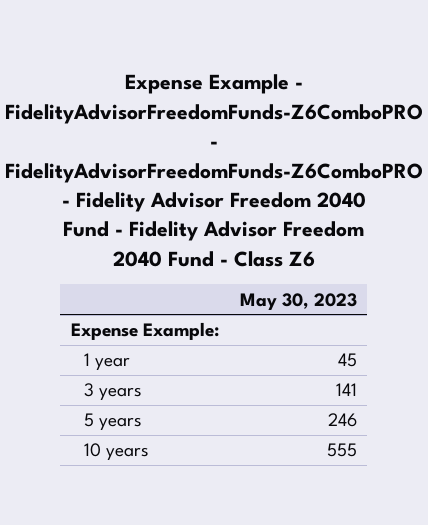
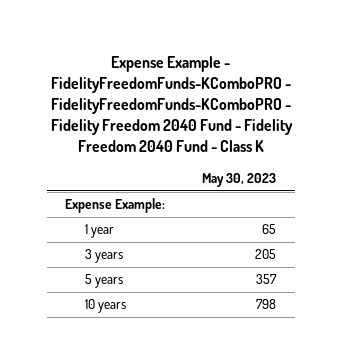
- Expense Example - FidelityAdvisorFreedomFunds-Z6ComboPRO - FidelityAdvisorFreedomFunds-Z6ComboPRO - Fidelity Advisor Freedom 2040 Fund - Fidelity Advisor Freedom 2040 Fund - Class Z6
+ Expense Example - FidelityFreedomFunds-KComboPRO - FidelityFreedomFunds-KComboPRO - Fidelity Freedom 2040 Fund - Fidelity Freedom 2040 Fund - Class K
- 1 year | 45
- 3 years | 141
- 5 years | 246
- 10 years | 555
+ 1 year | 65
+ 3 years | 205
+ 5 years | 357
+ 10 years | 798

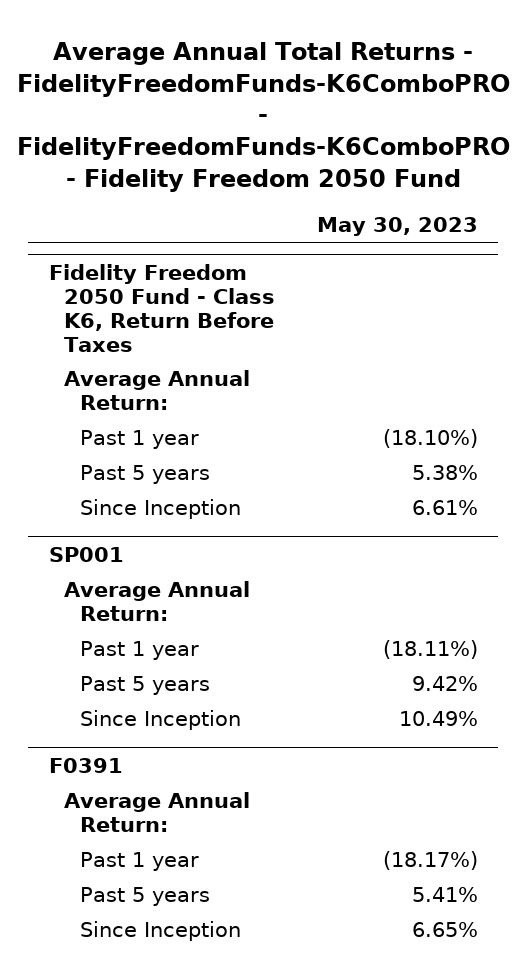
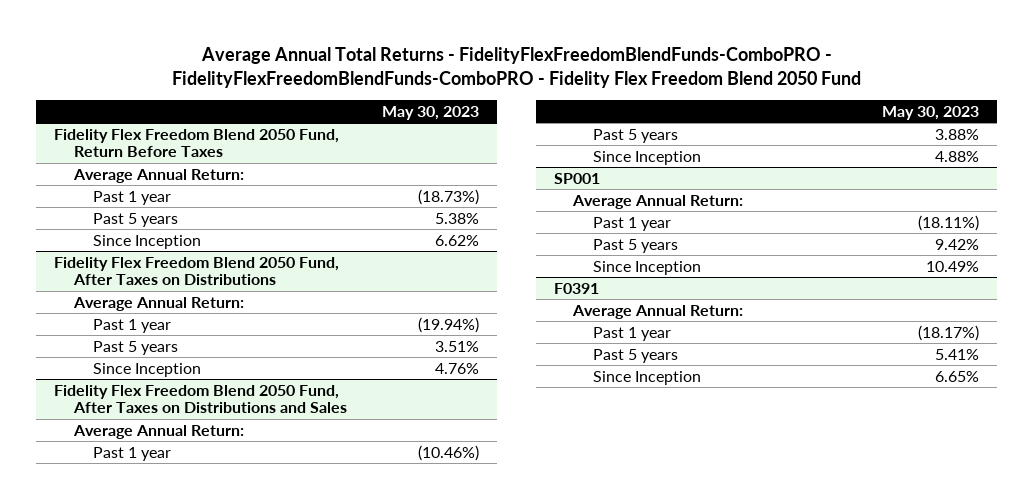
- Average Annual Total Returns - FidelityFreedomFunds-K6ComboPRO - FidelityFreedomFunds-K6ComboPRO - Fidelity Freedom 2050 Fund
+ Average Annual Total Returns - FidelityFlexFreedomBlendFunds-ComboPRO - FidelityFlexFreedomBlendFunds-ComboPRO - Fidelity Flex Freedom Blend 2050 Fund
- Fidelity Freedom 2050 Fund - Class K6, Return Before Taxes
+ Fidelity Flex Freedom Blend 2050 Fund, Return Before Taxes
- Past 1 year | (18.10%)
+ Past 1 year | (18.73%)
- Since Inception | 6.61%
+ Since Inception | 6.62%
+ Fidelity Flex Freedom Blend 2050 Fund, After Taxes on Distributions
+ Average Annual Return:
+ Past 1 year | (19.94%)
+ Past 5 years | 3.51%
+ Since Inception | 4.76%
+ Fidelity Flex Freedom Blend 2050 Fund, After Taxes on Distributions and Sales
+ Average Annual Return:
+ Past 1 year | (10.46%)
+ Past 5 years | 3.88%
+ Since Inception | 4.88%

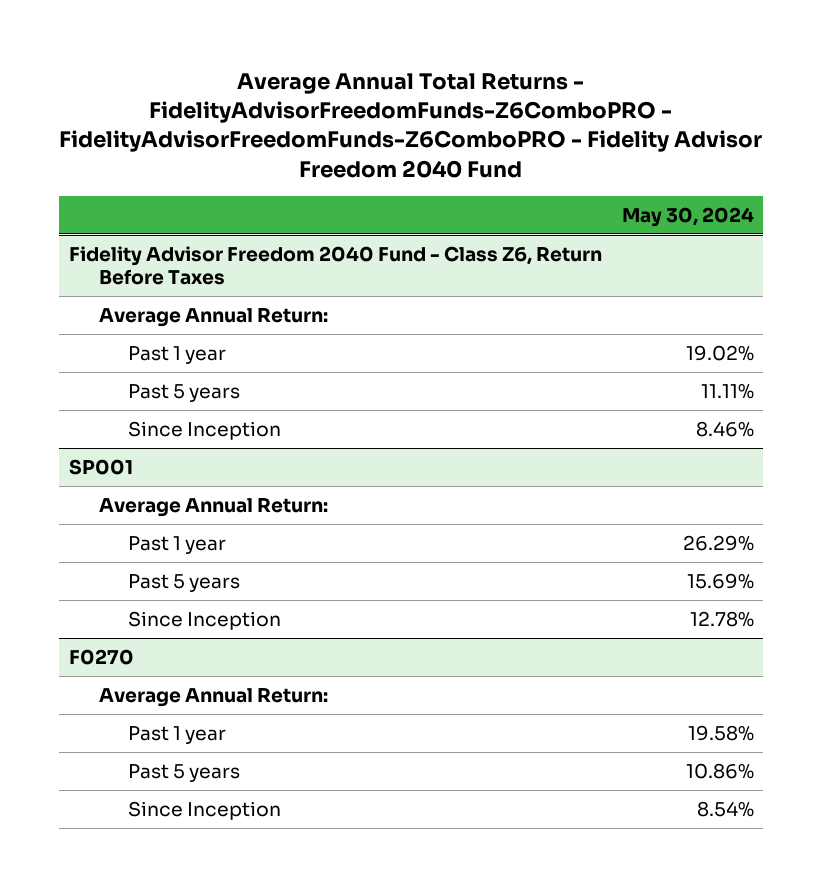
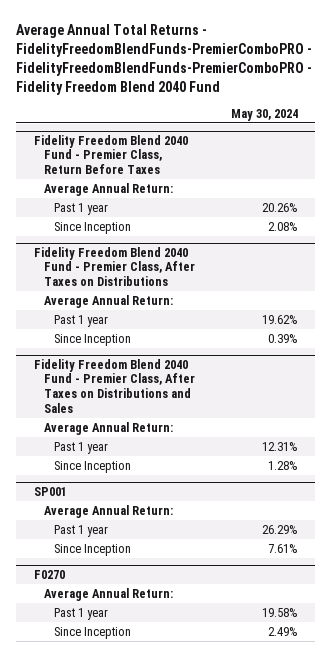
- Average Annual Total Returns - FidelityAdvisorFreedomFunds-Z6ComboPRO - FidelityAdvisorFreedomFunds-Z6ComboPRO - Fidelity Advisor Freedom 2040 Fund
+ Average Annual Total Returns - FidelityFreedomBlendFunds-PremierComboPRO - FidelityFreedomBlendFunds-PremierComboPRO - Fidelity Freedom Blend 2040 Fund
- Fidelity Advisor Freedom 2040 Fund - Class Z6, Return Before Taxes
+ Fidelity Freedom Blend 2040 Fund - Premier Class, Return Before Taxes
- Past 1 year | 19.02%
- Past 5 years | 11.11%
- Since Inception | 8.46%
+ Past 1 year | 20.26%
+ Since Inception | 2.08%
+ Fidelity Freedom Blend 2040 Fund - Premier Class, After Taxes on Distributions
+ Average Annual Return:
+ Past 1 year | 19.62%
+ Since Inception | 0.39%
+ Fidelity Freedom Blend 2040 Fund - Premier Class, After Taxes on Distributions and Sales
+ Average Annual Return:
+ Past 1 year | 12.31%
+ Since Inception | 1.28%
@ SP001
- Past 5 years | 15.69%
- Since Inception | 12.78%
+ Since Inception | 7.61%
@ F0270
- Past 5 years | 10.86%
- Since Inception | 8.54%
+ Since Inception | 2.49%

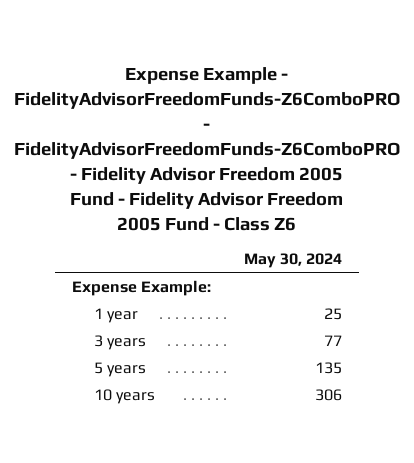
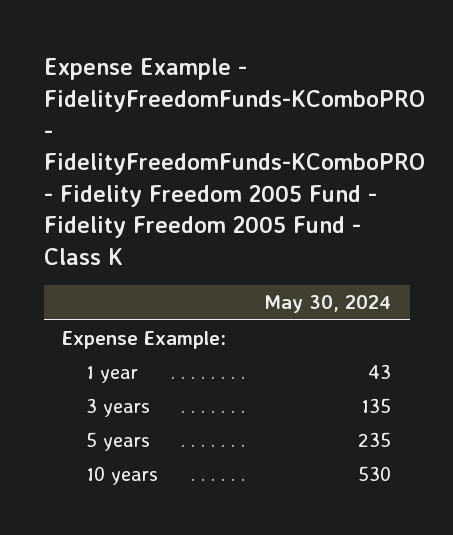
- Expense Example - FidelityAdvisorFreedomFunds-Z6ComboPRO - FidelityAdvisorFreedomFunds-Z6ComboPRO - Fidelity Advisor Freedom 2005 Fund - Fidelity Advisor Freedom 2005 Fund - Class Z6
+ Expense Example - FidelityFreedomFunds-KComboPRO - FidelityFreedomFunds-KComboPRO - Fidelity Freedom 2005 Fund - Fidelity Freedom 2005 Fund - Class K
- 1 year | 25
- 3 years | 77
- 5 years | 135
- 10 years | 306
+ 1 year | 43
+ 3 years | 135
+ 5 years | 235
+ 10 years | 530

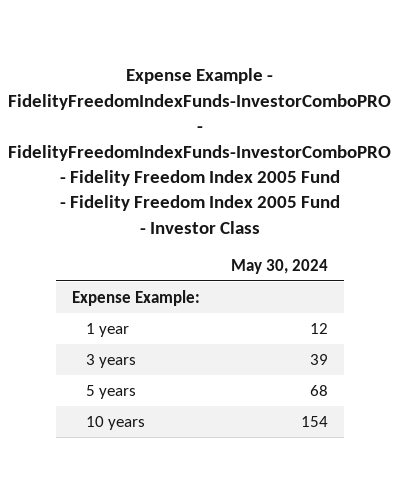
- Expense Example - FidelityFreedomFunds-KComboPRO - FidelityFreedomFunds-KComboPRO - Fidelity Freedom 2005 Fund - Fidelity Freedom 2005 Fund - Class K
+ Expense Example - FidelityFreedomIndexFunds-InvestorComboPRO - FidelityFreedomIndexFunds-InvestorComboPRO - Fidelity Freedom Index 2005 Fund - Fidelity Freedom Index 2005 Fund - Investor Class
- 1 year | 43
- 3 years | 135
- 5 years | 235
- 10 years | 530
+ 1 year | 12
+ 3 years | 39
+ 5 years | 68
+ 10 years | 154

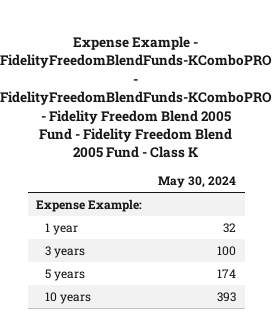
- Expense Example - FidelityFreedomIndexFunds-InvestorComboPRO - FidelityFreedomIndexFunds-InvestorComboPRO - Fidelity Freedom Index 2005 Fund - Fidelity Freedom Index 2005 Fund - Investor Class
+ Expense Example - FidelityFreedomBlendFunds-KComboPRO - FidelityFreedomBlendFunds-KComboPRO - Fidelity Freedom Blend 2005 Fund - Fidelity Freedom Blend 2005 Fund - Class K
- 1 year | 12
- 3 years | 39
- 5 years | 68
- 10 years | 154
+ 1 year | 32
+ 3 years | 100
+ 5 years | 174
+ 10 years | 393

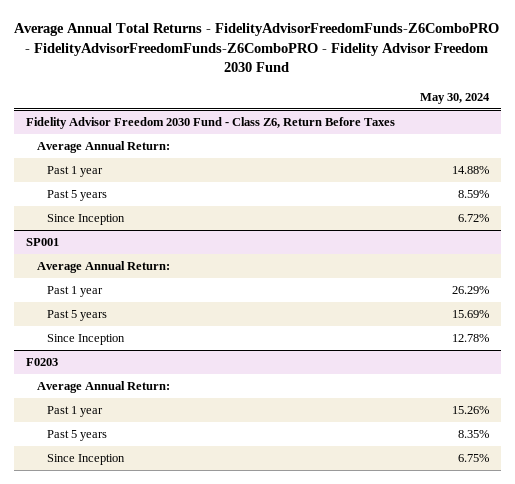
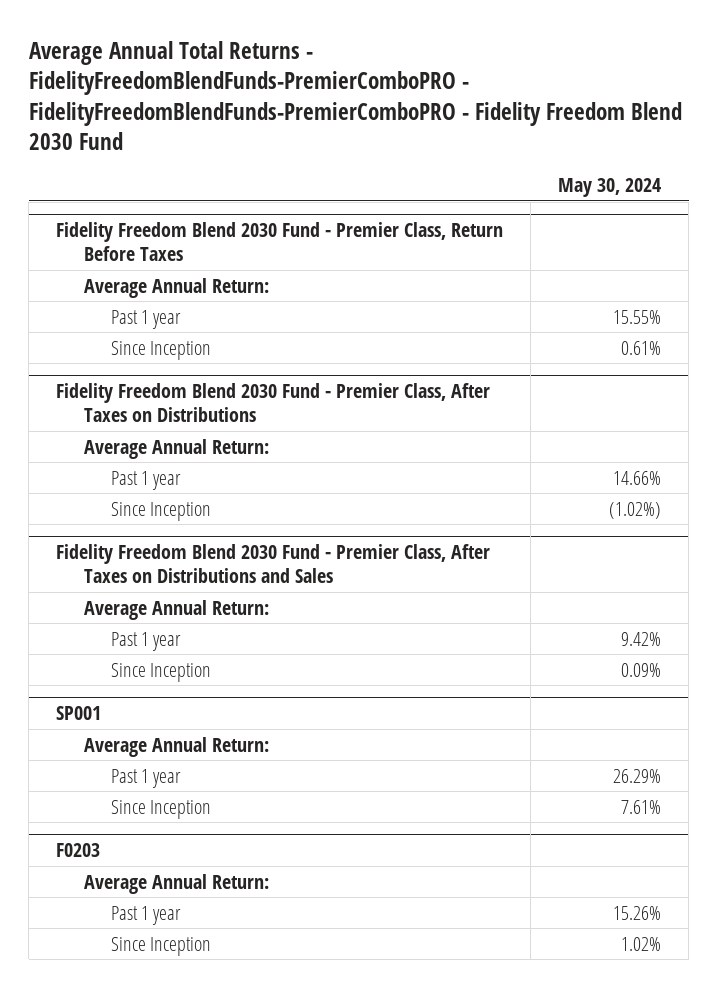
- Average Annual Total Returns - FidelityAdvisorFreedomFunds-Z6ComboPRO - FidelityAdvisorFreedomFunds-Z6ComboPRO - Fidelity Advisor Freedom 2030 Fund
+ Average Annual Total Returns - FidelityFreedomBlendFunds-PremierComboPRO - FidelityFreedomBlendFunds-PremierComboPRO - Fidelity Freedom Blend 2030 Fund
- Fidelity Advisor Freedom 2030 Fund - Class Z6, Return Before Taxes
+ Fidelity Freedom Blend 2030 Fund - Premier Class, Return Before Taxes
- Past 1 year | 14.88%
- Past 5 years | 8.59%
- Since Inception | 6.72%
+ Past 1 year | 15.55%
+ Since Inception | 0.61%
+ Fidelity Freedom Blend 2030 Fund - Premier Class, After Taxes on Distributions
+ Average Annual Return:
+ Past 1 year | 14.66%
+ Since Inception | (1.02%)
+ Fidelity Freedom Blend 2030 Fund - Premier Class, After Taxes on Distributions and Sales
+ Average Annual Return:
+ Past 1 year | 9.42%
+ Since Inception | 0.09%
@ SP001
- Past 5 years | 15.69%
- Since Inception | 12.78%
+ Since Inception | 7.61%
@ F0203
- Past 5 years | 8.35%
- Since Inception | 6.75%
+ Since Inception | 1.02%

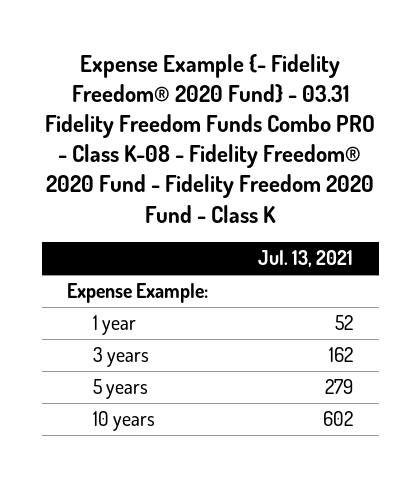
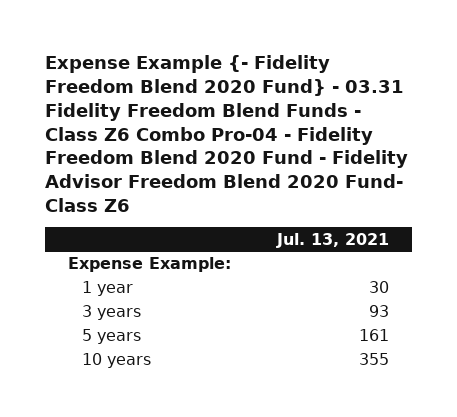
- Expense Example {- Fidelity Freedom® 2020 Fund} - 03.31 Fidelity Freedom Funds Combo PRO - Class K-08 - Fidelity Freedom® 2020 Fund - Fidelity Freedom 2020 Fund - Class K
+ Expense Example {- Fidelity Freedom Blend 2020 Fund} - 03.31 Fidelity Freedom Blend Funds - Class Z6 Combo Pro-04 - Fidelity Freedom Blend 2020 Fund - Fidelity Advisor Freedom Blend 2020 Fund- Class Z6
- 1 year | 52
- 3 years | 162
- 5 years | 279
- 10 years | 602
+ 1 year | 30
+ 3 years | 93
+ 5 years | 161
+ 10 years | 355

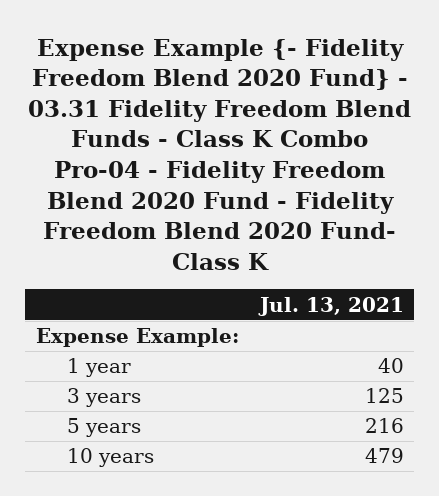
- Expense Example {- Fidelity Freedom Blend 2020 Fund} - 03.31 Fidelity Freedom Blend Funds - Class Z6 Combo Pro-04 - Fidelity Freedom Blend 2020 Fund - Fidelity Advisor Freedom Blend 2020 Fund- Class Z6
+ Expense Example {- Fidelity Freedom Blend 2020 Fund} - 03.31 Fidelity Freedom Blend Funds - Class K Combo Pro-04 - Fidelity Freedom Blend 2020 Fund - Fidelity Freedom Blend 2020 Fund- Class K
- 1 year | 30
- 3 years | 93
- 5 years | 161
- 10 years | 355
+ 1 year | 40
+ 3 years | 125
+ 5 years | 216
+ 10 years | 479

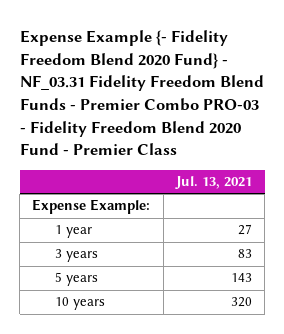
- Expense Example {- Fidelity Freedom Blend 2020 Fund} - 03.31 Fidelity Freedom Blend Funds - Class K Combo Pro-04 - Fidelity Freedom Blend 2020 Fund - Fidelity Freedom Blend 2020 Fund- Class K
+ Expense Example {- Fidelity Freedom Blend 2020 Fund} - NF_03.31 Fidelity Freedom Blend Funds - Premier Combo PRO-03 - Fidelity Freedom Blend 2020 Fund - Premier Class
- 1 year | 40
- 3 years | 125
- 5 years | 216
- 10 years | 479
+ 1 year | 27
+ 3 years | 83
+ 5 years | 143
+ 10 years | 320

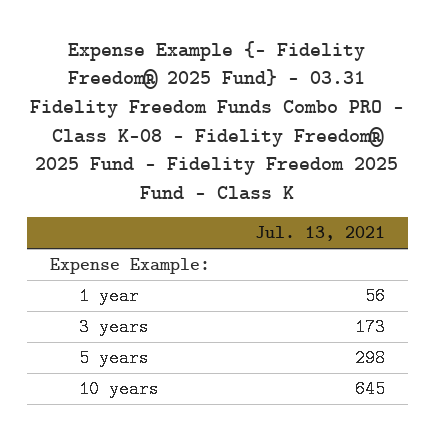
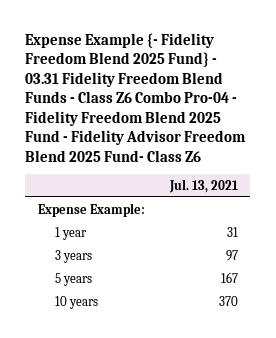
- Expense Example {- Fidelity Freedom® 2025 Fund} - 03.31 Fidelity Freedom Funds Combo PRO - Class K-08 - Fidelity Freedom® 2025 Fund - Fidelity Freedom 2025 Fund - Class K
+ Expense Example {- Fidelity Freedom Blend 2025 Fund} - 03.31 Fidelity Freedom Blend Funds - Class Z6 Combo Pro-04 - Fidelity Freedom Blend 2025 Fund - Fidelity Advisor Freedom Blend 2025 Fund- Class Z6
- 1 year | 56
- 3 years | 173
- 5 years | 298
- 10 years | 645
+ 1 year | 31
+ 3 years | 97
+ 5 years | 167
+ 10 years | 370

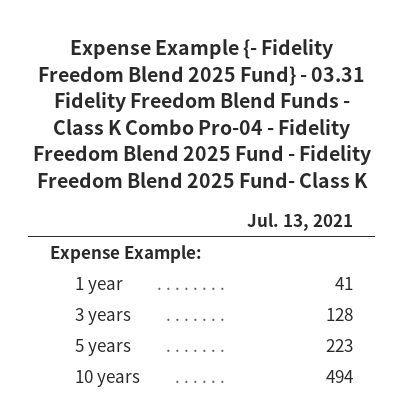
- Expense Example {- Fidelity Freedom Blend 2025 Fund} - 03.31 Fidelity Freedom Blend Funds - Class Z6 Combo Pro-04 - Fidelity Freedom Blend 2025 Fund - Fidelity Advisor Freedom Blend 2025 Fund- Class Z6
+ Expense Example {- Fidelity Freedom Blend 2025 Fund} - 03.31 Fidelity Freedom Blend Funds - Class K Combo Pro-04 - Fidelity Freedom Blend 2025 Fund - Fidelity Freedom Blend 2025 Fund- Class K
- 1 year | 31
- 3 years | 97
- 5 years | 167
- 10 years | 370
+ 1 year | 41
+ 3 years | 128
+ 5 years | 223
+ 10 years | 494

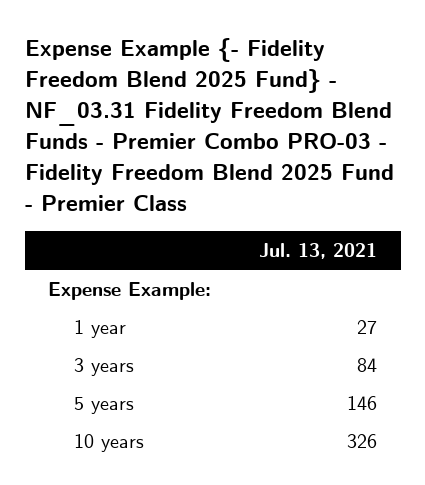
- Expense Example {- Fidelity Freedom Blend 2025 Fund} - 03.31 Fidelity Freedom Blend Funds - Class K Combo Pro-04 - Fidelity Freedom Blend 2025 Fund - Fidelity Freedom Blend 2025 Fund- Class K
+ Expense Example {- Fidelity Freedom Blend 2025 Fund} - NF_03.31 Fidelity Freedom Blend Funds - Premier Combo PRO-03 - Fidelity Freedom Blend 2025 Fund - Premier Class
- 1 year | 41
- 3 years | 128
- 5 years | 223
- 10 years | 494
+ 1 year | 27
+ 3 years | 84
+ 5 years | 146
+ 10 years | 326

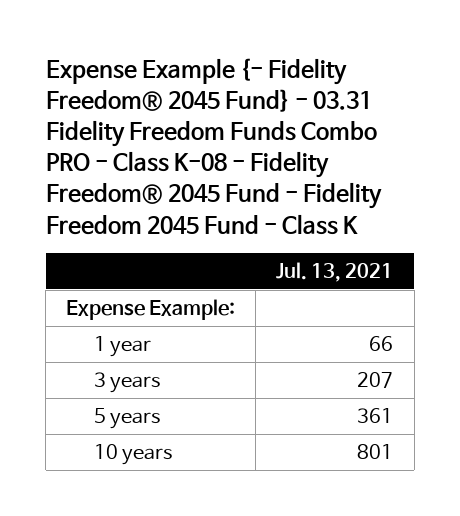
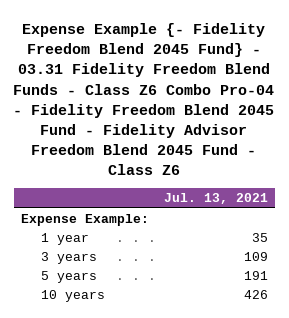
- Expense Example {- Fidelity Freedom® 2045 Fund} - 03.31 Fidelity Freedom Funds Combo PRO - Class K-08 - Fidelity Freedom® 2045 Fund - Fidelity Freedom 2045 Fund - Class K
+ Expense Example {- Fidelity Freedom Blend 2045 Fund} - 03.31 Fidelity Freedom Blend Funds - Class Z6 Combo Pro-04 - Fidelity Freedom Blend 2045 Fund - Fidelity Advisor Freedom Blend 2045 Fund - Class Z6
- 1 year | 66
- 3 years | 207
- 5 years | 361
- 10 years | 801
+ 1 year | 35
+ 3 years | 109
+ 5 years | 191
+ 10 years | 426

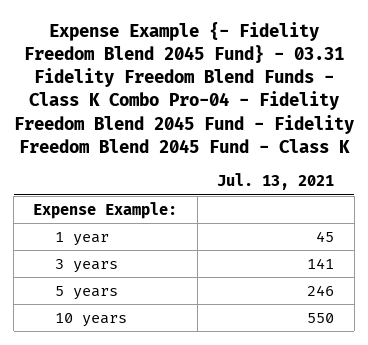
- Expense Example {- Fidelity Freedom Blend 2045 Fund} - 03.31 Fidelity Freedom Blend Funds - Class Z6 Combo Pro-04 - Fidelity Freedom Blend 2045 Fund - Fidelity Advisor Freedom Blend 2045 Fund - Class Z6
+ Expense Example {- Fidelity Freedom Blend 2045 Fund} - 03.31 Fidelity Freedom Blend Funds - Class K Combo Pro-04 - Fidelity Freedom Blend 2045 Fund - Fidelity Freedom Blend 2045 Fund - Class K
- 1 year | 35
- 3 years | 109
- 5 years | 191
- 10 years | 426
+ 1 year | 45
+ 3 years | 141
+ 5 years | 246
+ 10 years | 550

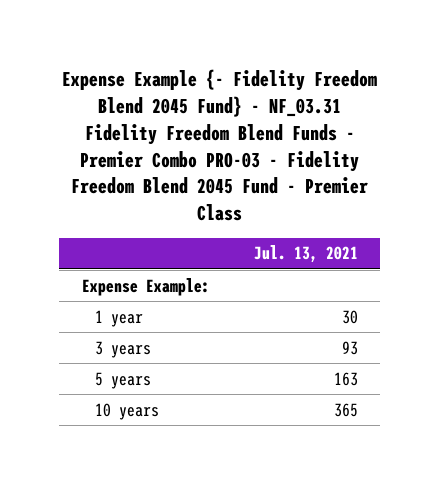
- Expense Example {- Fidelity Freedom Blend 2045 Fund} - 03.31 Fidelity Freedom Blend Funds - Class K Combo Pro-04 - Fidelity Freedom Blend 2045 Fund - Fidelity Freedom Blend 2045 Fund - Class K
+ Expense Example {- Fidelity Freedom Blend 2045 Fund} - NF_03.31 Fidelity Freedom Blend Funds - Premier Combo PRO-03 - Fidelity Freedom Blend 2045 Fund - Premier Class
- 1 year | 45
- 3 years | 141
- 5 years | 246
- 10 years | 550
+ 1 year | 30
+ 3 years | 93
+ 5 years | 163
+ 10 years | 365

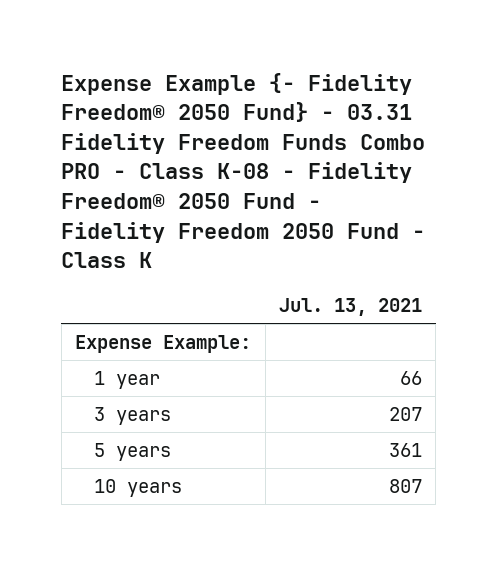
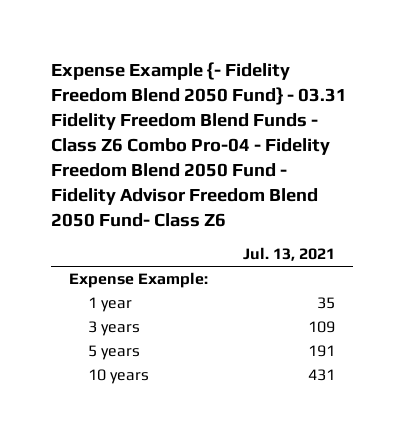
- Expense Example {- Fidelity Freedom® 2050 Fund} - 03.31 Fidelity Freedom Funds Combo PRO - Class K-08 - Fidelity Freedom® 2050 Fund - Fidelity Freedom 2050 Fund - Class K
+ Expense Example {- Fidelity Freedom Blend 2050 Fund} - 03.31 Fidelity Freedom Blend Funds - Class Z6 Combo Pro-04 - Fidelity Freedom Blend 2050 Fund - Fidelity Advisor Freedom Blend 2050 Fund- Class Z6
- 1 year | 66
- 3 years | 207
- 5 years | 361
- 10 years | 807
+ 1 year | 35
+ 3 years | 109
+ 5 years | 191
+ 10 years | 431

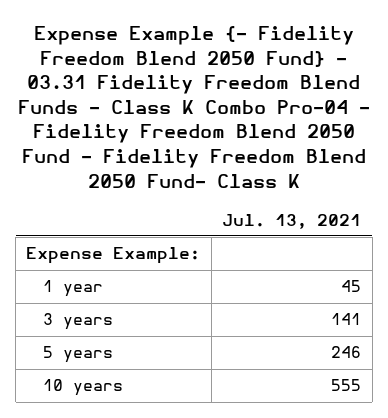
- Expense Example {- Fidelity Freedom Blend 2050 Fund} - 03.31 Fidelity Freedom Blend Funds - Class Z6 Combo Pro-04 - Fidelity Freedom Blend 2050 Fund - Fidelity Advisor Freedom Blend 2050 Fund- Class Z6
+ Expense Example {- Fidelity Freedom Blend 2050 Fund} - 03.31 Fidelity Freedom Blend Funds - Class K Combo Pro-04 - Fidelity Freedom Blend 2050 Fund - Fidelity Freedom Blend 2050 Fund- Class K
- 1 year | 35
- 3 years | 109
- 5 years | 191
- 10 years | 431
+ 1 year | 45
+ 3 years | 141
+ 5 years | 246
+ 10 years | 555

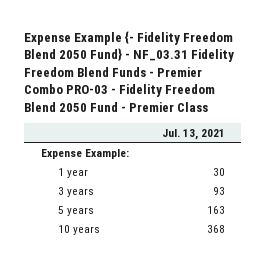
- Expense Example {- Fidelity Freedom Blend 2050 Fund} - 03.31 Fidelity Freedom Blend Funds - Class K Combo Pro-04 - Fidelity Freedom Blend 2050 Fund - Fidelity Freedom Blend 2050 Fund- Class K
+ Expense Example {- Fidelity Freedom Blend 2050 Fund} - NF_03.31 Fidelity Freedom Blend Funds - Premier Combo PRO-03 - Fidelity Freedom Blend 2050 Fund - Premier Class
- 1 year | 45
- 3 years | 141
- 5 years | 246
- 10 years | 555
+ 1 year | 30
+ 3 years | 93
+ 5 years | 163
+ 10 years | 368

